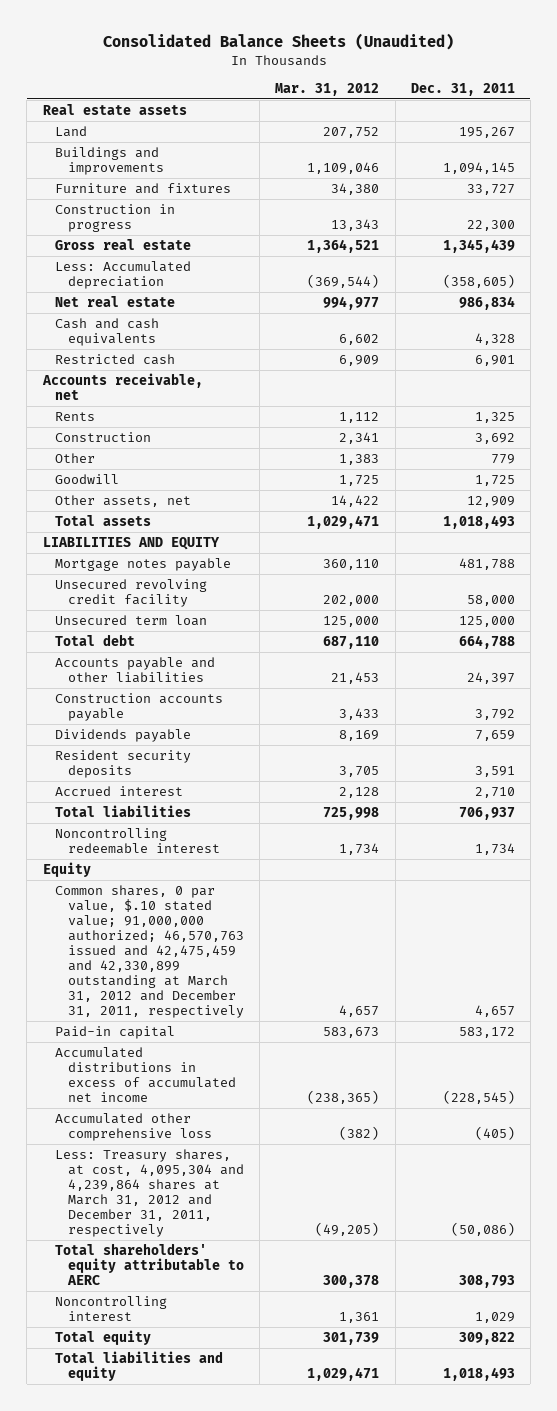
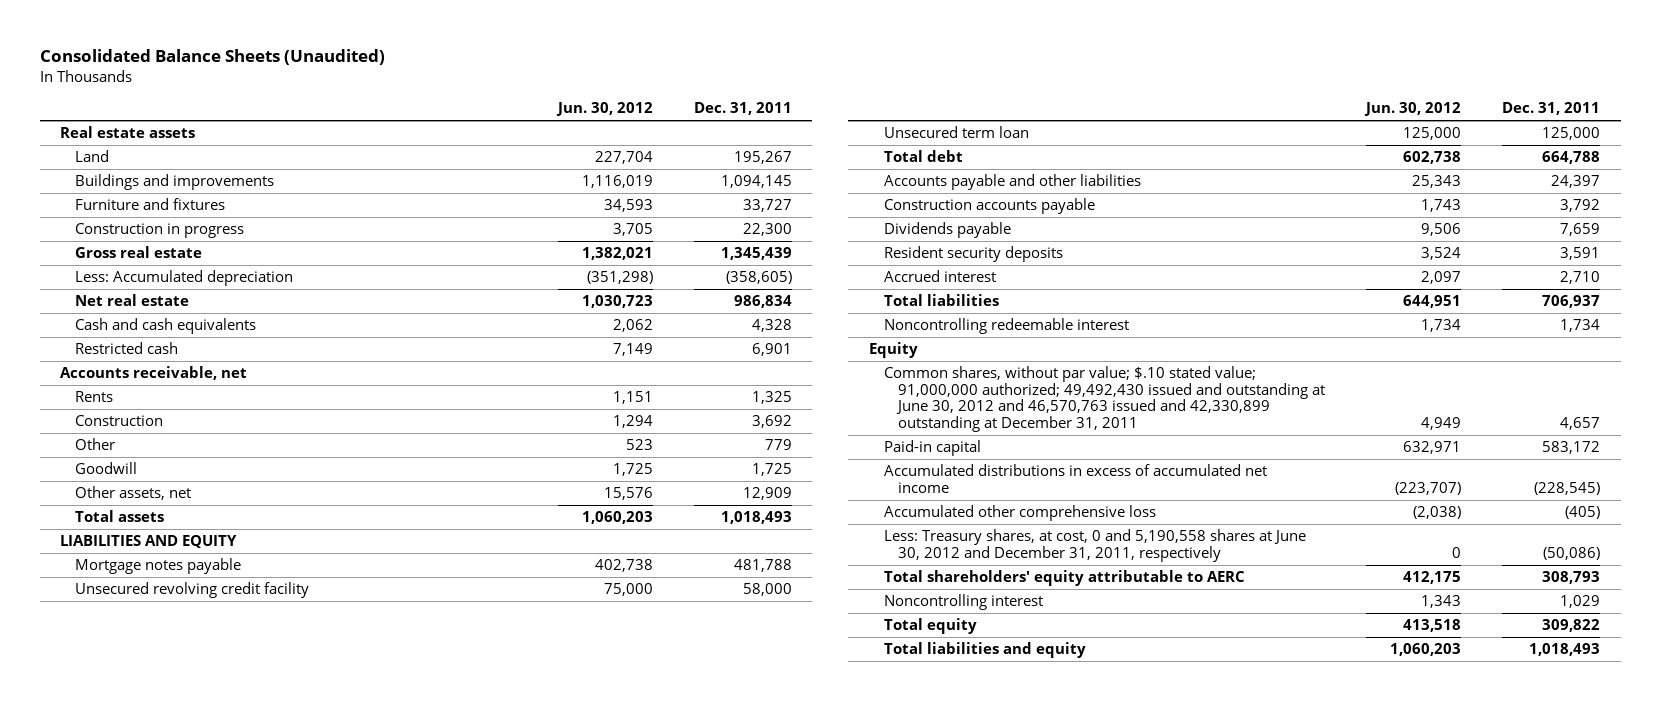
- | Mar. 31, 2012 | Dec. 31, 2011
+ | Jun. 30, 2012 | Dec. 31, 2011
- Common shares, 0 par value, $.10 stated value; 91,000,000 authorized; 46,570,763 issued and 42,475,459 and 42,330,899 outstanding at March 31, 2012 and December 31, 2011, respectively | 4,657 | 4,657
+ Common shares, without par value; $.10 stated value; 91,000,000 authorized; 49,492,430 issued and outstanding at June 30, 2012 and 46,570,763 issued and 42,330,899 outstanding at December 31, 2011 | 4,949 | 4,657
- Less: Treasury shares, at cost, 4,095,304 and 4,239,864 shares at March 31, 2012 and December 31, 2011, respectively | (49,205) | (50,086)
+ Less: Treasury shares, at cost, 0 and 5,190,558 shares at June 30, 2012 and December 31, 2011, respectively | 0 | (50,086)

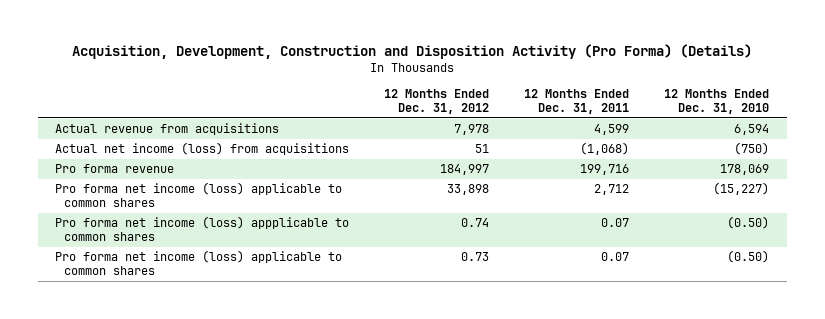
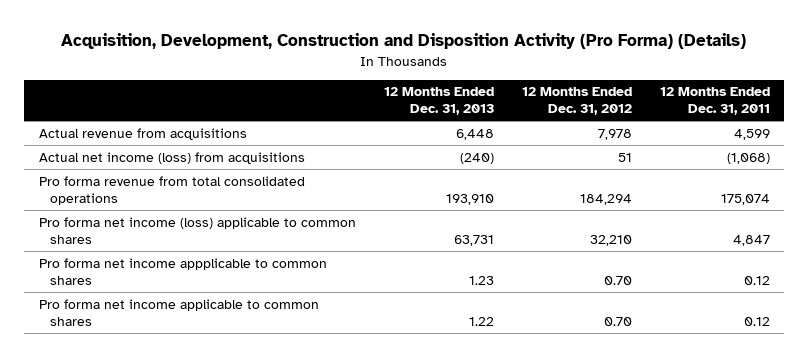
- | 12 Months Ended Dec. 31, 2012 | 12 Months Ended Dec. 31, 2011 | 12 Months Ended Dec. 31, 2010
+ | 12 Months Ended Dec. 31, 2013 | 12 Months Ended Dec. 31, 2012 | 12 Months Ended Dec. 31, 2011
- Pro forma revenue | 184,997 | 199,716 | 178,069
- Pro forma net income (loss) applicable to common shares | 33,898 | 2,712 | (15,227)
- Pro forma net income (loss) appplicable to common shares | 0.74 | 0.07 | (0.50)
- Pro forma net income (loss) applicable to common shares | 0.73 | 0.07 | (0.50)
+ Pro forma revenue from total consolidated operations | 193,910 | 184,294 | 175,074
+ Pro forma net income (loss) applicable to common shares | 63,731 | 32,210 | 4,847
+ Pro forma net income appplicable to common shares | 1.23 | 0.70 | 0.12
+ Pro forma net income applicable to common shares | 1.22 | 0.70 | 0.12

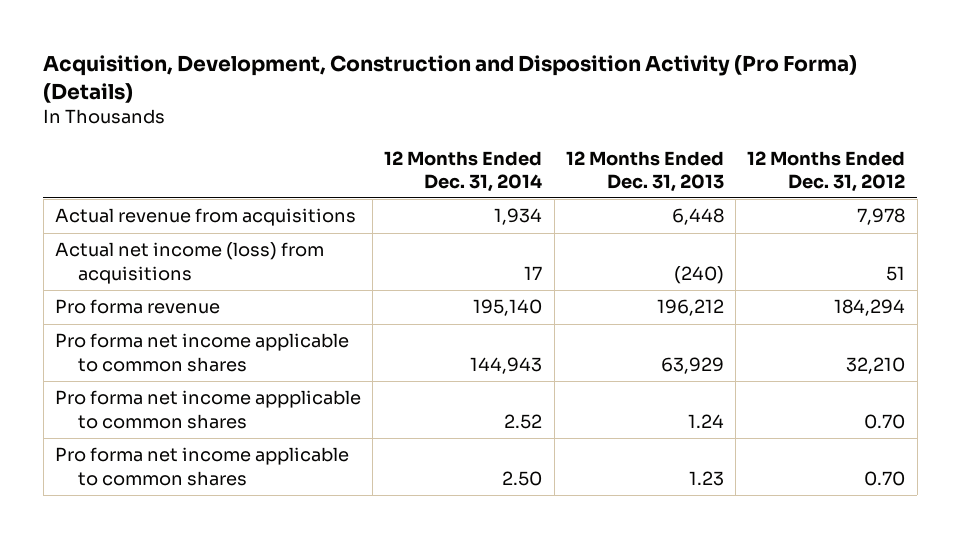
- | 12 Months Ended Dec. 31, 2013 | 12 Months Ended Dec. 31, 2012 | 12 Months Ended Dec. 31, 2011
+ | 12 Months Ended Dec. 31, 2014 | 12 Months Ended Dec. 31, 2013 | 12 Months Ended Dec. 31, 2012
- Pro forma revenue from total consolidated operations | 193,910 | 184,294 | 175,074
- Pro forma net income (loss) applicable to common shares | 63,731 | 32,210 | 4,847
- Pro forma net income appplicable to common shares | 1.23 | 0.70 | 0.12
- Pro forma net income applicable to common shares | 1.22 | 0.70 | 0.12
+ Pro forma revenue | 195,140 | 196,212 | 184,294
+ Pro forma net income applicable to common shares | 144,943 | 63,929 | 32,210
+ Pro forma net income appplicable to common shares | 2.52 | 1.24 | 0.70
+ Pro forma net income applicable to common shares | 2.50 | 1.23 | 0.70

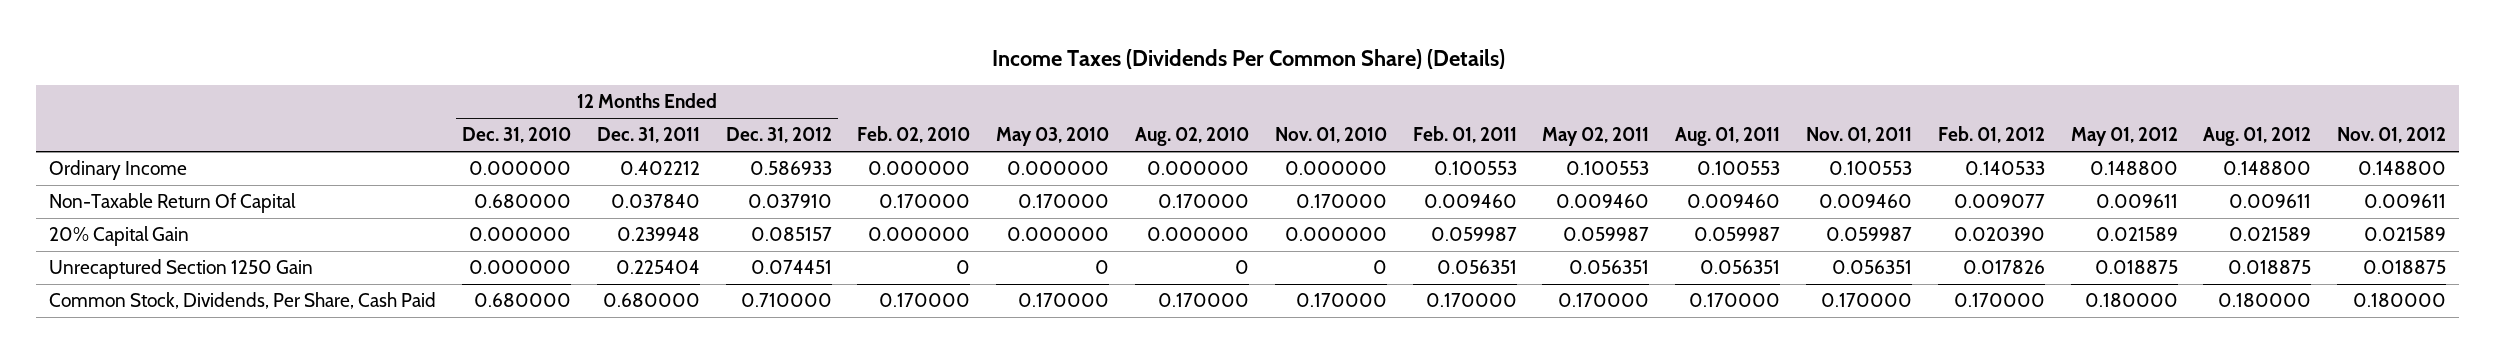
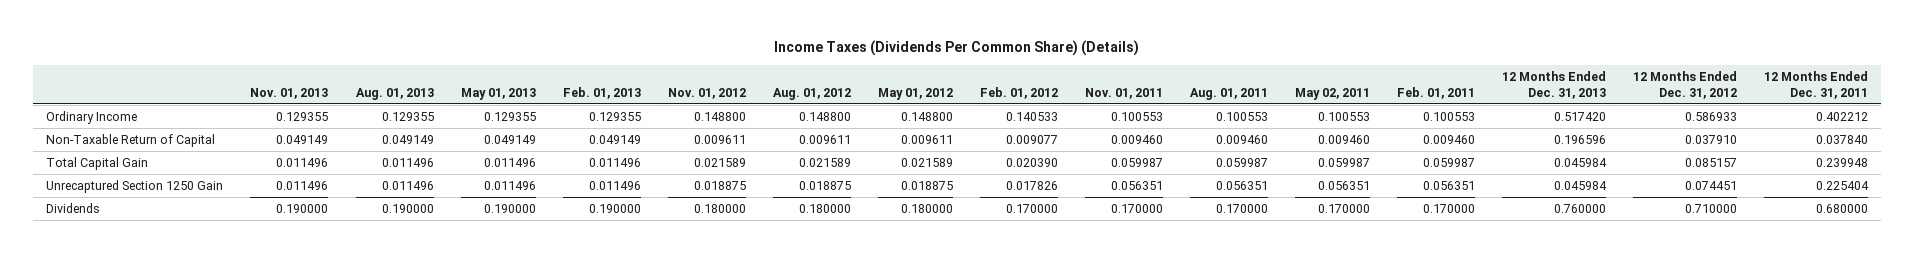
- | 12 Months Ended Dec. 31, 2010 | 12 Months Ended Dec. 31, 2011 | 12 Months Ended Dec. 31, 2012 | Feb. 02, 2010 | May 03, 2010 | Aug. 02, 2010 | Nov. 01, 2010 | Feb. 01, 2011 | May 02, 2011 | Aug. 01, 2011 | Nov. 01, 2011 | Feb. 01, 2012 | May 01, 2012 | Aug. 01, 2012 | Nov. 01, 2012
+ | Nov. 01, 2013 | Aug. 01, 2013 | May 01, 2013 | Feb. 01, 2013 | Nov. 01, 2012 | Aug. 01, 2012 | May 01, 2012 | Feb. 01, 2012 | Nov. 01, 2011 | Aug. 01, 2011 | May 02, 2011 | Feb. 01, 2011 | 12 Months Ended Dec. 31, 2013 | 12 Months Ended Dec. 31, 2012 | 12 Months Ended Dec. 31, 2011
- Non-Taxable Return Of Capital | 0.680000 | 0.037840 | 0.037910 | 0.170000 | 0.170000 | 0.170000 | 0.170000 | 0.009460 | 0.009460 | 0.009460 | 0.009460 | 0.009077 | 0.009611 | 0.009611 | 0.009611
- 20% Capital Gain | 0.000000 | 0.239948 | 0.085157 | 0.000000 | 0.000000 | 0.000000 | 0.000000 | 0.059987 | 0.059987 | 0.059987 | 0.059987 | 0.020390 | 0.021589 | 0.021589 | 0.021589
+ Non-Taxable Return of Capital | 0.049149 | 0.049149 | 0.049149 | 0.049149 | 0.009611 | 0.009611 | 0.009611 | 0.009077 | 0.009460 | 0.009460 | 0.009460 | 0.009460 | 0.196596 | 0.037910 | 0.037840
+ Total Capital Gain | 0.011496 | 0.011496 | 0.011496 | 0.011496 | 0.021589 | 0.021589 | 0.021589 | 0.020390 | 0.059987 | 0.059987 | 0.059987 | 0.059987 | 0.045984 | 0.085157 | 0.239948
- Common Stock, Dividends, Per Share, Cash Paid | 0.680000 | 0.680000 | 0.710000 | 0.170000 | 0.170000 | 0.170000 | 0.170000 | 0.170000 | 0.170000 | 0.170000 | 0.170000 | 0.170000 | 0.180000 | 0.180000 | 0.180000
+ Dividends | 0.190000 | 0.190000 | 0.190000 | 0.190000 | 0.180000 | 0.180000 | 0.180000 | 0.170000 | 0.170000 | 0.170000 | 0.170000 | 0.170000 | 0.760000 | 0.710000 | 0.680000

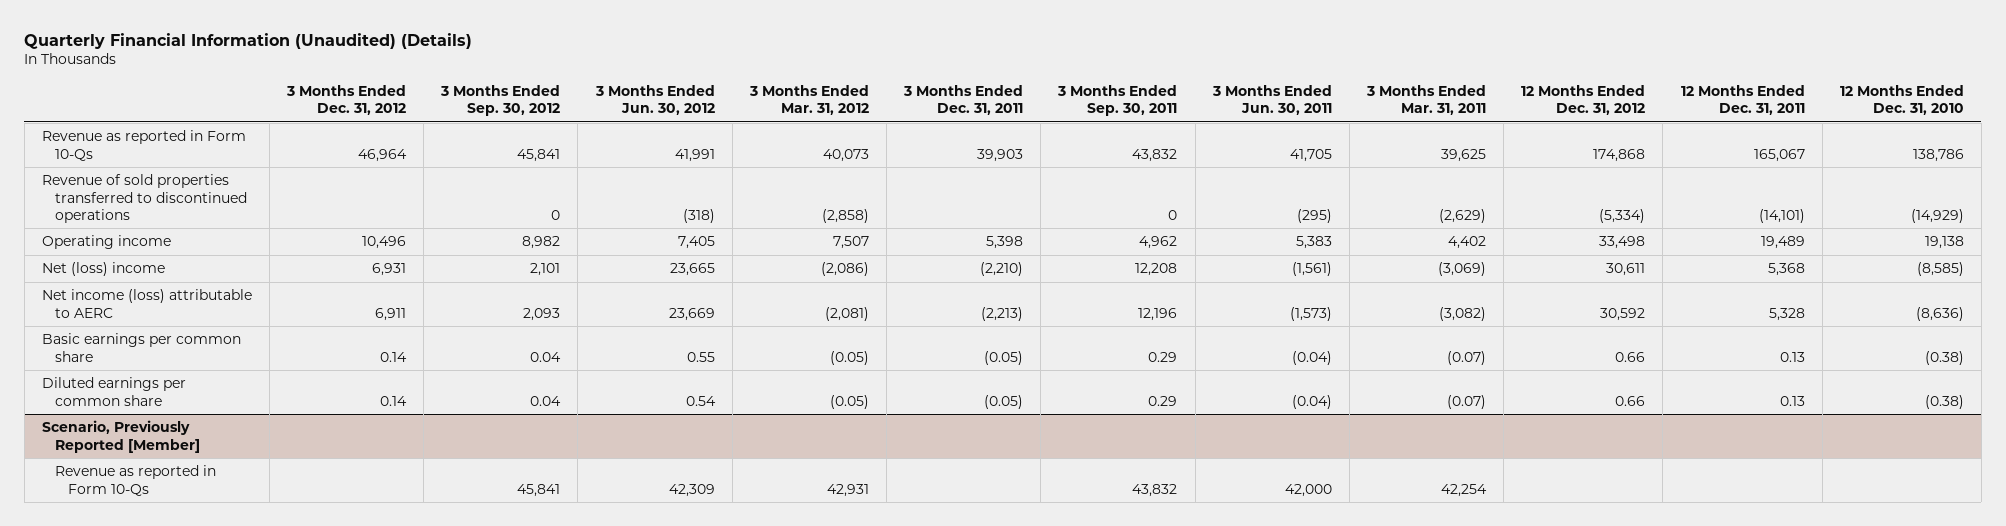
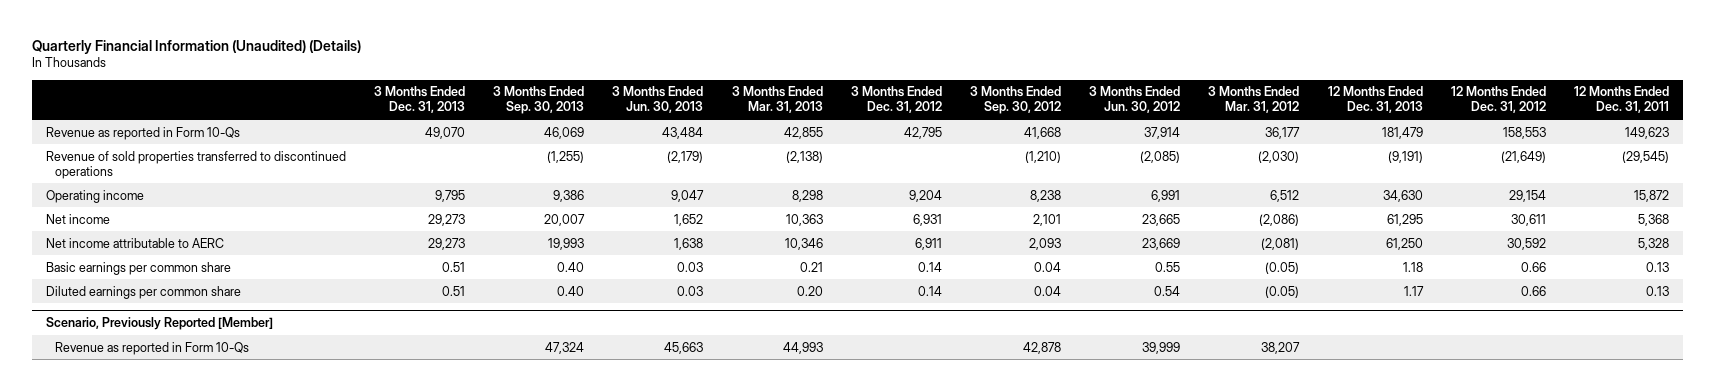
- | 3 Months Ended Dec. 31, 2012 | 3 Months Ended Sep. 30, 2012 | 3 Months Ended Jun. 30, 2012 | 3 Months Ended Mar. 31, 2012 | 3 Months Ended Dec. 31, 2011 | 3 Months Ended Sep. 30, 2011 | 3 Months Ended Jun. 30, 2011 | 3 Months Ended Mar. 31, 2011 | 12 Months Ended Dec. 31, 2012 | 12 Months Ended Dec. 31, 2011 | 12 Months Ended Dec. 31, 2010
+ | 3 Months Ended Dec. 31, 2013 | 3 Months Ended Sep. 30, 2013 | 3 Months Ended Jun. 30, 2013 | 3 Months Ended Mar. 31, 2013 | 3 Months Ended Dec. 31, 2012 | 3 Months Ended Sep. 30, 2012 | 3 Months Ended Jun. 30, 2012 | 3 Months Ended Mar. 31, 2012 | 12 Months Ended Dec. 31, 2013 | 12 Months Ended Dec. 31, 2012 | 12 Months Ended Dec. 31, 2011
- Revenue as reported in Form 10-Qs | 46,964 | 45,841 | 41,991 | 40,073 | 39,903 | 43,832 | 41,705 | 39,625 | 174,868 | 165,067 | 138,786
- Revenue of sold properties transferred to discontinued operations | | 0 | (318) | (2,858) | | 0 | (295) | (2,629) | (5,334) | (14,101) | (14,929)
- Operating income | 10,496 | 8,982 | 7,405 | 7,507 | 5,398 | 4,962 | 5,383 | 4,402 | 33,498 | 19,489 | 19,138
- Net (loss) income | 6,931 | 2,101 | 23,665 | (2,086) | (2,210) | 12,208 | (1,561) | (3,069) | 30,611 | 5,368 | (8,585)
- Net income (loss) attributable to AERC | 6,911 | 2,093 | 23,669 | (2,081) | (2,213) | 12,196 | (1,573) | (3,082) | 30,592 | 5,328 | (8,636)
+ Revenue as reported in Form 10-Qs | 49,070 | 46,069 | 43,484 | 42,855 | 42,795 | 41,668 | 37,914 | 36,177 | 181,479 | 158,553 | 149,623
+ Revenue of sold properties transferred to discontinued operations | | (1,255) | (2,179) | (2,138) | | (1,210) | (2,085) | (2,030) | (9,191) | (21,649) | (29,545)
+ Operating income | 9,795 | 9,386 | 9,047 | 8,298 | 9,204 | 8,238 | 6,991 | 6,512 | 34,630 | 29,154 | 15,872
+ Net income | 29,273 | 20,007 | 1,652 | 10,363 | 6,931 | 2,101 | 23,665 | (2,086) | 61,295 | 30,611 | 5,368
+ Net income attributable to AERC | 29,273 | 19,993 | 1,638 | 10,346 | 6,911 | 2,093 | 23,669 | (2,081) | 61,250 | 30,592 | 5,328
@ Scenario, Previously Reported [Member]
- Revenue as reported in Form 10-Qs | | 45,841 | 42,309 | 42,931 | | 43,832 | 42,000 | 42,254 | | |
+ Revenue as reported in Form 10-Qs | | 47,324 | 45,663 | 44,993 | | 42,878 | 39,999 | 38,207 | | |

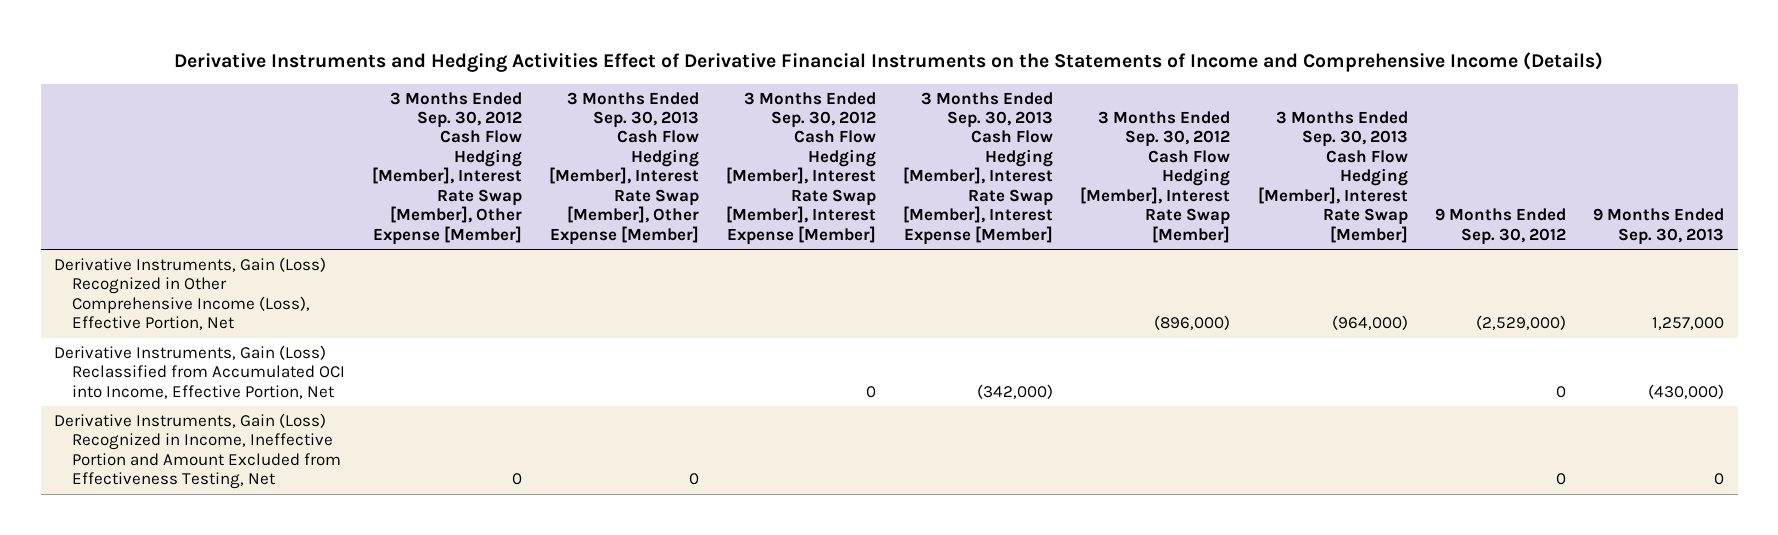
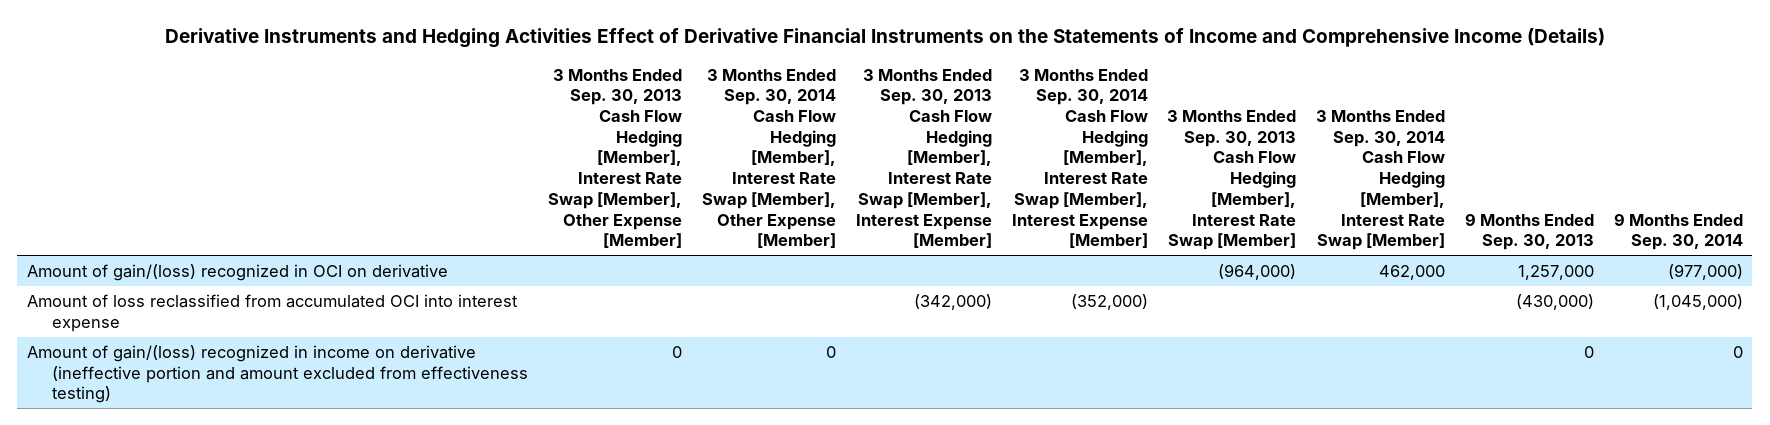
- | 3 Months Ended Sep. 30, 2012 Cash Flow Hedging [Member], Interest Rate Swap [Member], Other Expense [Member] | 3 Months Ended Sep. 30, 2013 Cash Flow Hedging [Member], Interest Rate Swap [Member], Other Expense [Member] | 3 Months Ended Sep. 30, 2012 Cash Flow Hedging [Member], Interest Rate Swap [Member], Interest Expense [Member] | 3 Months Ended Sep. 30, 2013 Cash Flow Hedging [Member], Interest Rate Swap [Member], Interest Expense [Member] | 3 Months Ended Sep. 30, 2012 Cash Flow Hedging [Member], Interest Rate Swap [Member] | 3 Months Ended Sep. 30, 2013 Cash Flow Hedging [Member], Interest Rate Swap [Member] | 9 Months Ended Sep. 30, 2012 | 9 Months Ended Sep. 30, 2013
+ | 3 Months Ended Sep. 30, 2013 Cash Flow Hedging [Member], Interest Rate Swap [Member], Other Expense [Member] | 3 Months Ended Sep. 30, 2014 Cash Flow Hedging [Member], Interest Rate Swap [Member], Other Expense [Member] | 3 Months Ended Sep. 30, 2013 Cash Flow Hedging [Member], Interest Rate Swap [Member], Interest Expense [Member] | 3 Months Ended Sep. 30, 2014 Cash Flow Hedging [Member], Interest Rate Swap [Member], Interest Expense [Member] | 3 Months Ended Sep. 30, 2013 Cash Flow Hedging [Member], Interest Rate Swap [Member] | 3 Months Ended Sep. 30, 2014 Cash Flow Hedging [Member], Interest Rate Swap [Member] | 9 Months Ended Sep. 30, 2013 | 9 Months Ended Sep. 30, 2014
- Derivative Instruments, Gain (Loss) Recognized in Other Comprehensive Income (Loss), Effective Portion, Net | | | | | (896,000) | (964,000) | (2,529,000) | 1,257,000
- Derivative Instruments, Gain (Loss) Reclassified from Accumulated OCI into Income, Effective Portion, Net | | | 0 | (342,000) | | | 0 | (430,000)
- Derivative Instruments, Gain (Loss) Recognized in Income, Ineffective Portion and Amount Excluded from Effectiveness Testing, Net | 0 | 0 | | | | | 0 | 0
+ Amount of gain/(loss) recognized in OCI on derivative | | | | | (964,000) | 462,000 | 1,257,000 | (977,000)
+ Amount of loss reclassified from accumulated OCI into interest expense | | | (342,000) | (352,000) | | | (430,000) | (1,045,000)
+ Amount of gain/(loss) recognized in income on derivative (ineffective portion and amount excluded from effectiveness testing) | 0 | 0 | | | | | 0 | 0

